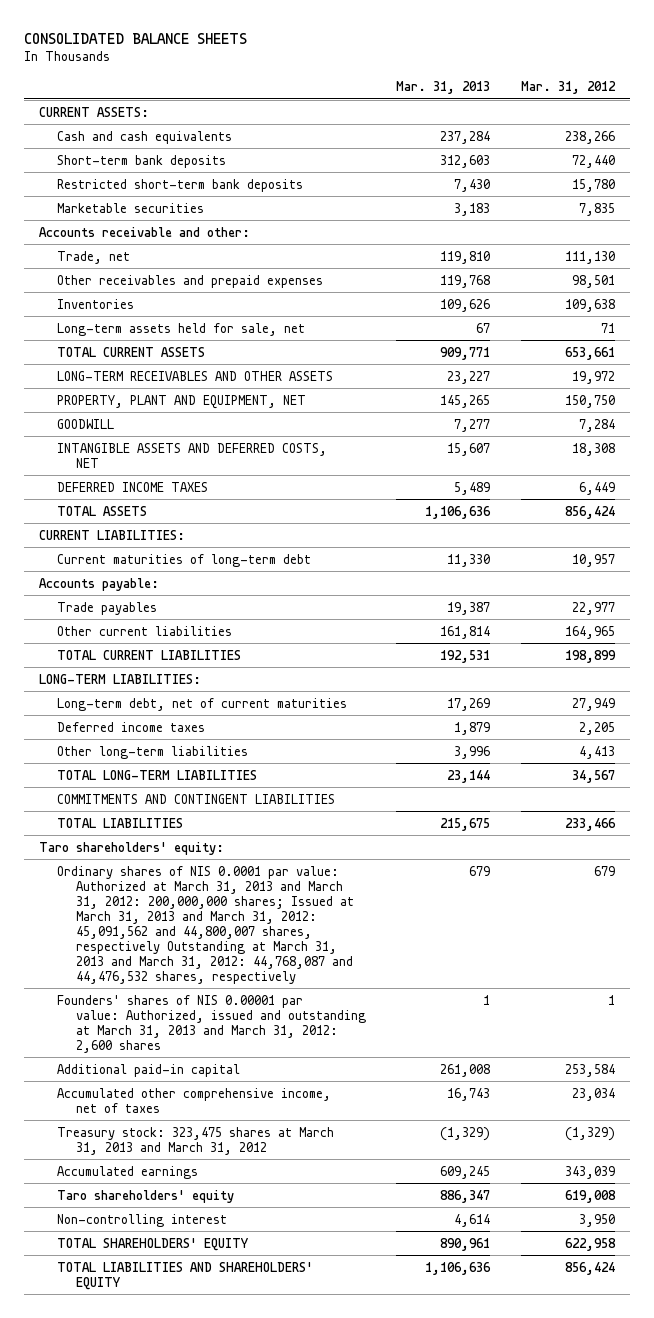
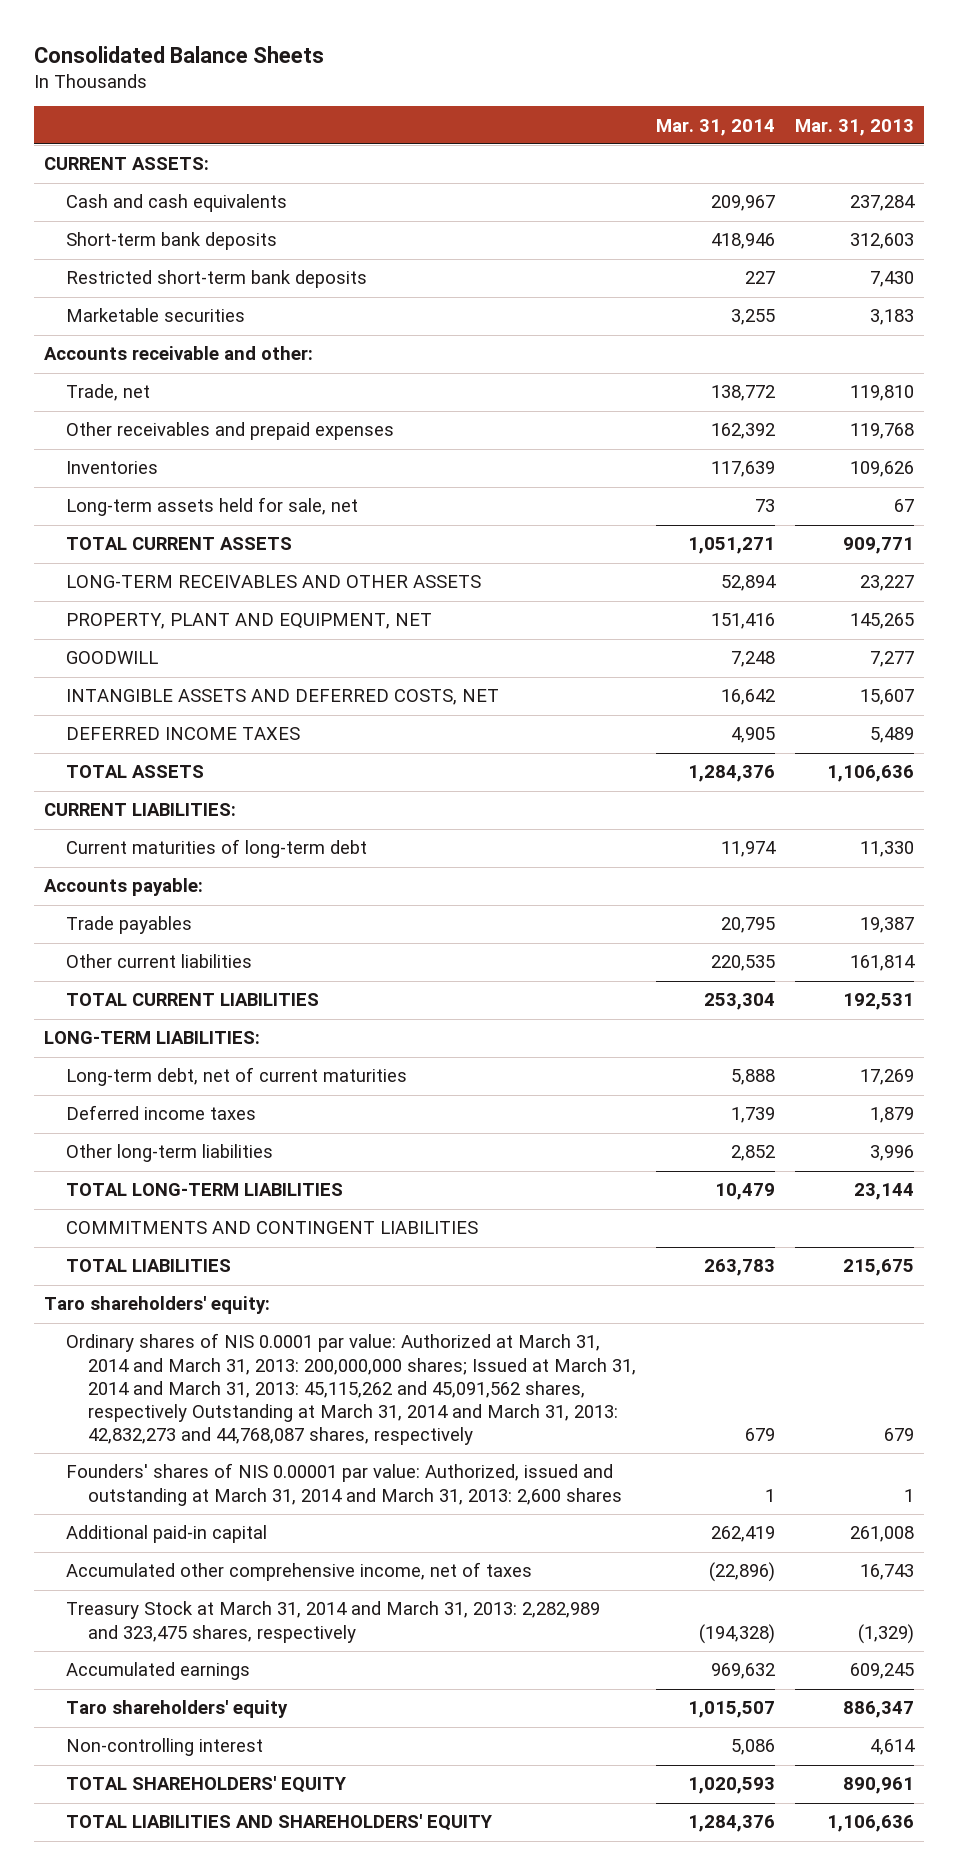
- CONSOLIDATED BALANCE SHEETS
+ Consolidated Balance Sheets
- | Mar. 31, 2013 | Mar. 31, 2012
+ | Mar. 31, 2014 | Mar. 31, 2013
- Ordinary shares of NIS 0.0001 par value: Authorized at March 31, 2013 and March 31, 2012: 200,000,000 shares; Issued at March 31, 2013 and March 31, 2012: 45,091,562 and 44,800,007 shares, respectively Outstanding at March 31, 2013 and March 31, 2012: 44,768,087 and 44,476,532 shares, respectively | 679 | 679
- Founders' shares of NIS 0.00001 par value: Authorized, issued and outstanding at March 31, 2013 and March 31, 2012: 2,600 shares | 1 | 1
+ Ordinary shares of NIS 0.0001 par value: Authorized at March 31, 2014 and March 31, 2013: 200,000,000 shares; Issued at March 31, 2014 and March 31, 2013: 45,115,262 and 45,091,562 shares, respectively Outstanding at March 31, 2014 and March 31, 2013: 42,832,273 and 44,768,087 shares, respectively | 679 | 679
+ Founders' shares of NIS 0.00001 par value: Authorized, issued and outstanding at March 31, 2014 and March 31, 2013: 2,600 shares | 1 | 1
- Treasury stock: 323,475 shares at March 31, 2013 and March 31, 2012 | (1,329) | (1,329)
+ Treasury Stock at March 31, 2014 and March 31, 2013: 2,282,989 and 323,475 shares, respectively | (194,328) | (1,329)

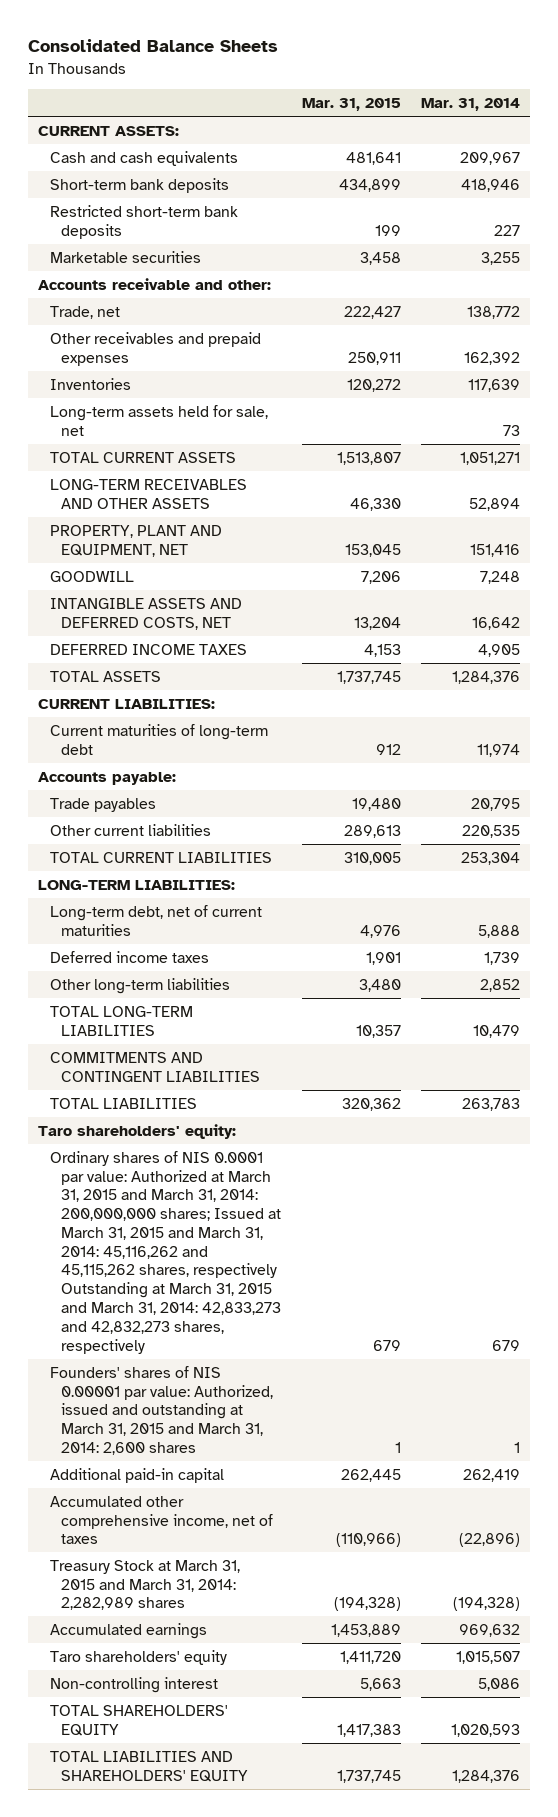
- | Mar. 31, 2014 | Mar. 31, 2013
+ | Mar. 31, 2015 | Mar. 31, 2014
- Ordinary shares of NIS 0.0001 par value: Authorized at March 31, 2014 and March 31, 2013: 200,000,000 shares; Issued at March 31, 2014 and March 31, 2013: 45,115,262 and 45,091,562 shares, respectively Outstanding at March 31, 2014 and March 31, 2013: 42,832,273 and 44,768,087 shares, respectively | 679 | 679
- Founders' shares of NIS 0.00001 par value: Authorized, issued and outstanding at March 31, 2014 and March 31, 2013: 2,600 shares | 1 | 1
+ Ordinary shares of NIS 0.0001 par value: Authorized at March 31, 2015 and March 31, 2014: 200,000,000 shares; Issued at March 31, 2015 and March 31, 2014: 45,116,262 and 45,115,262 shares, respectively Outstanding at March 31, 2015 and March 31, 2014: 42,833,273 and 42,832,273 shares, respectively | 679 | 679
+ Founders' shares of NIS 0.00001 par value: Authorized, issued and outstanding at March 31, 2015 and March 31, 2014: 2,600 shares | 1 | 1
- Treasury Stock at March 31, 2014 and March 31, 2013: 2,282,989 and 323,475 shares, respectively | (194,328) | (1,329)
+ Treasury Stock at March 31, 2015 and March 31, 2014: 2,282,989 shares | (194,328) | (194,328)

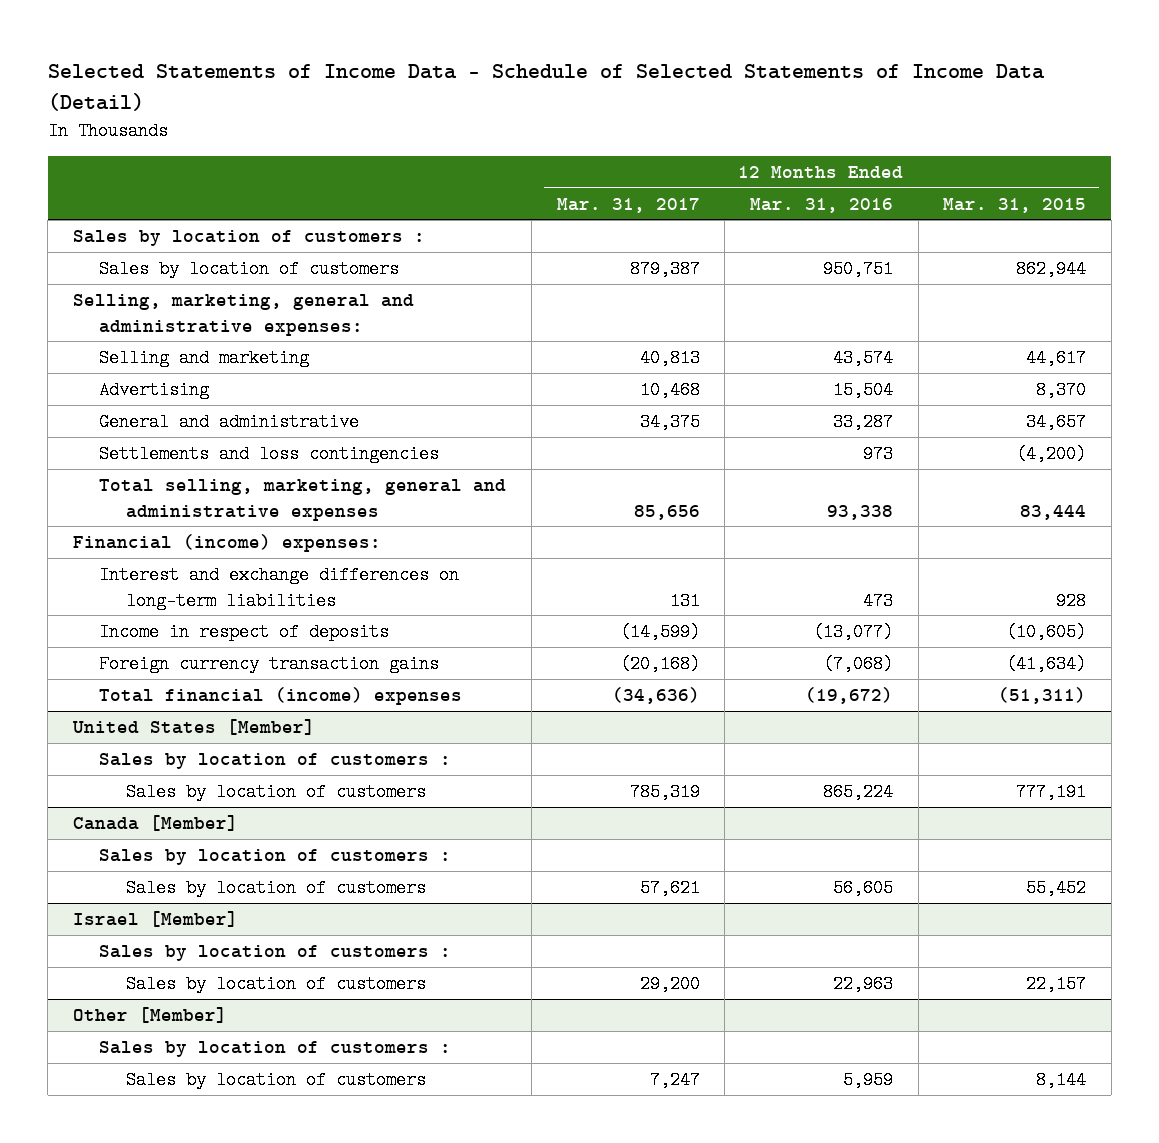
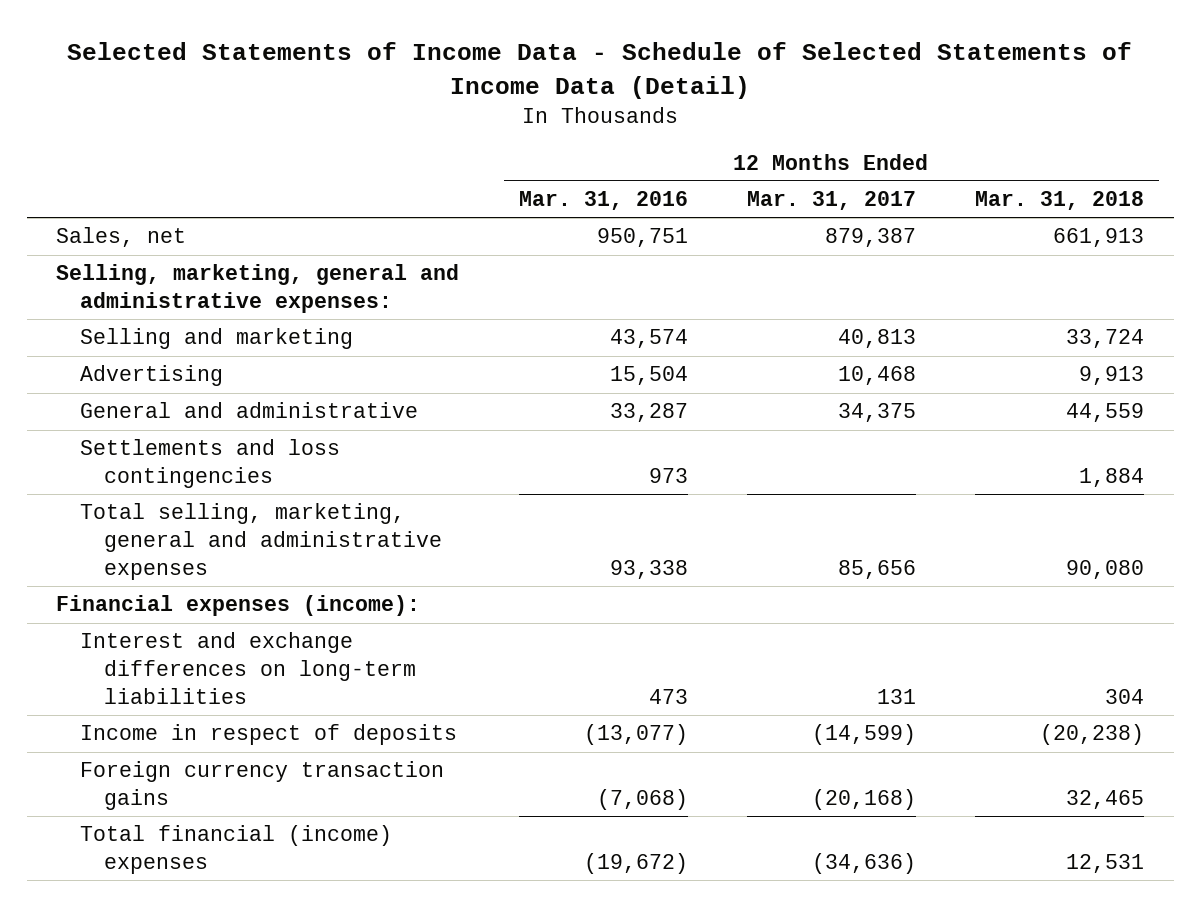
- | 12 Months Ended Mar. 31, 2017 | 12 Months Ended Mar. 31, 2016 | 12 Months Ended Mar. 31, 2015
+ | 12 Months Ended Mar. 31, 2016 | 12 Months Ended Mar. 31, 2017 | 12 Months Ended Mar. 31, 2018
- Sales by location of customers :
- Sales by location of customers | 879,387 | 950,751 | 862,944
+ Sales, net | 950,751 | 879,387 | 661,913
- Financial (income) expenses:
+ Financial expenses (income):
- United States [Member]
- Sales by location of customers :
- Sales by location of customers | 785,319 | 865,224 | 777,191
- Canada [Member]
- Sales by location of customers :
- Sales by location of customers | 57,621 | 56,605 | 55,452
- Israel [Member]
- Sales by location of customers :
- Sales by location of customers | 29,200 | 22,963 | 22,157
- Other [Member]
- Sales by location of customers :
- Sales by location of customers | 7,247 | 5,959 | 8,144

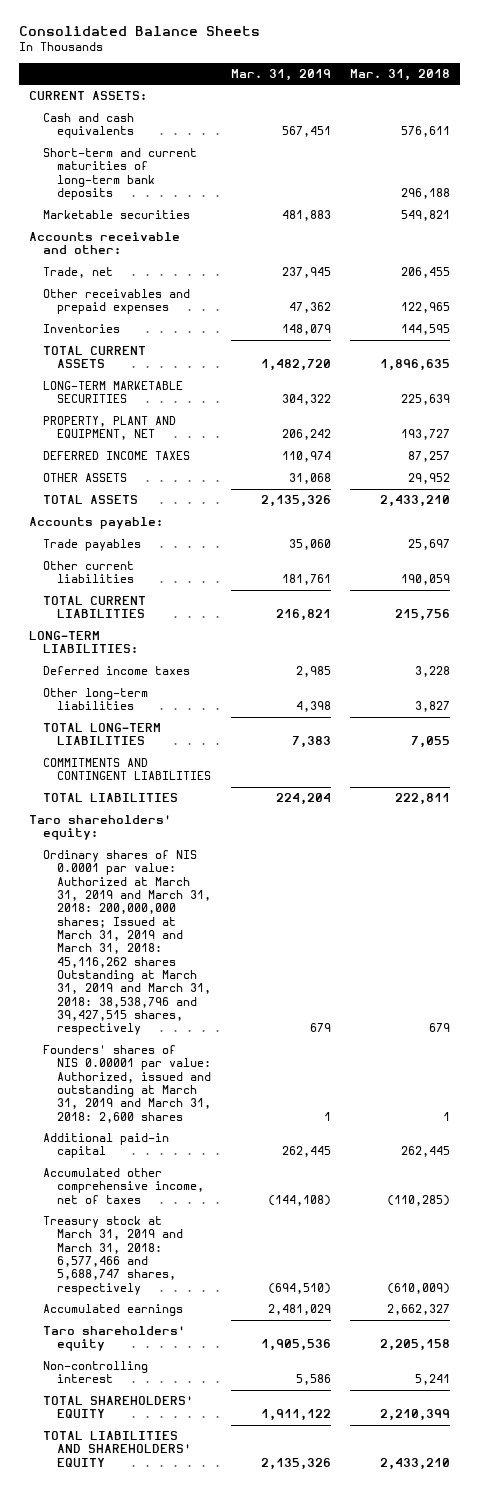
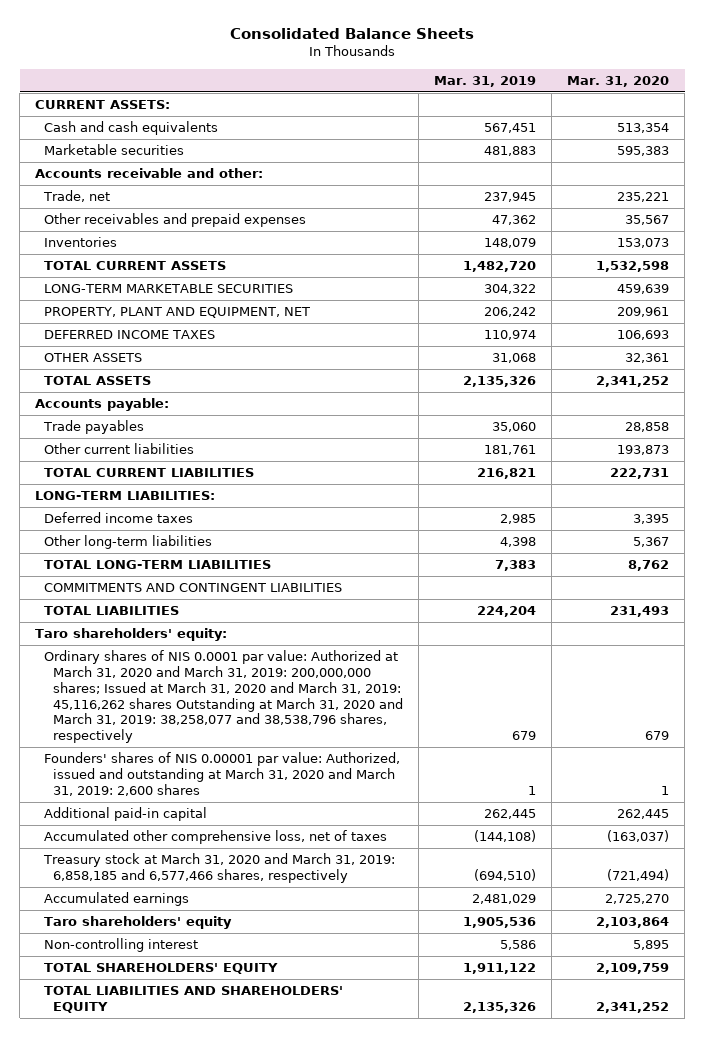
- | Mar. 31, 2019 | Mar. 31, 2018
+ | Mar. 31, 2019 | Mar. 31, 2020
- Short-term and current maturities of long-term bank deposits | | 296,188
- Ordinary shares of NIS 0.0001 par value: Authorized at March 31, 2019 and March 31, 2018: 200,000,000 shares; Issued at March 31, 2019 and March 31, 2018: 45,116,262 shares Outstanding at March 31, 2019 and March 31, 2018: 38,538,796 and 39,427,515 shares, respectively | 679 | 679
- Founders' shares of NIS 0.00001 par value: Authorized, issued and outstanding at March 31, 2019 and March 31, 2018: 2,600 shares | 1 | 1
+ Ordinary shares of NIS 0.0001 par value: Authorized at March 31, 2020 and March 31, 2019: 200,000,000 shares; Issued at March 31, 2020 and March 31, 2019: 45,116,262 shares Outstanding at March 31, 2020 and March 31, 2019: 38,258,077 and 38,538,796 shares, respectively | 679 | 679
+ Founders' shares of NIS 0.00001 par value: Authorized, issued and outstanding at March 31, 2020 and March 31, 2019: 2,600 shares | 1 | 1
- Accumulated other comprehensive income, net of taxes | (144,108) | (110,285)
- Treasury stock at March 31, 2019 and March 31, 2018: 6,577,466 and 5,688,747 shares, respectively | (694,510) | (610,009)
+ Accumulated other comprehensive loss, net of taxes | (144,108) | (163,037)
+ Treasury stock at March 31, 2020 and March 31, 2019: 6,858,185 and 6,577,466 shares, respectively | (694,510) | (721,494)

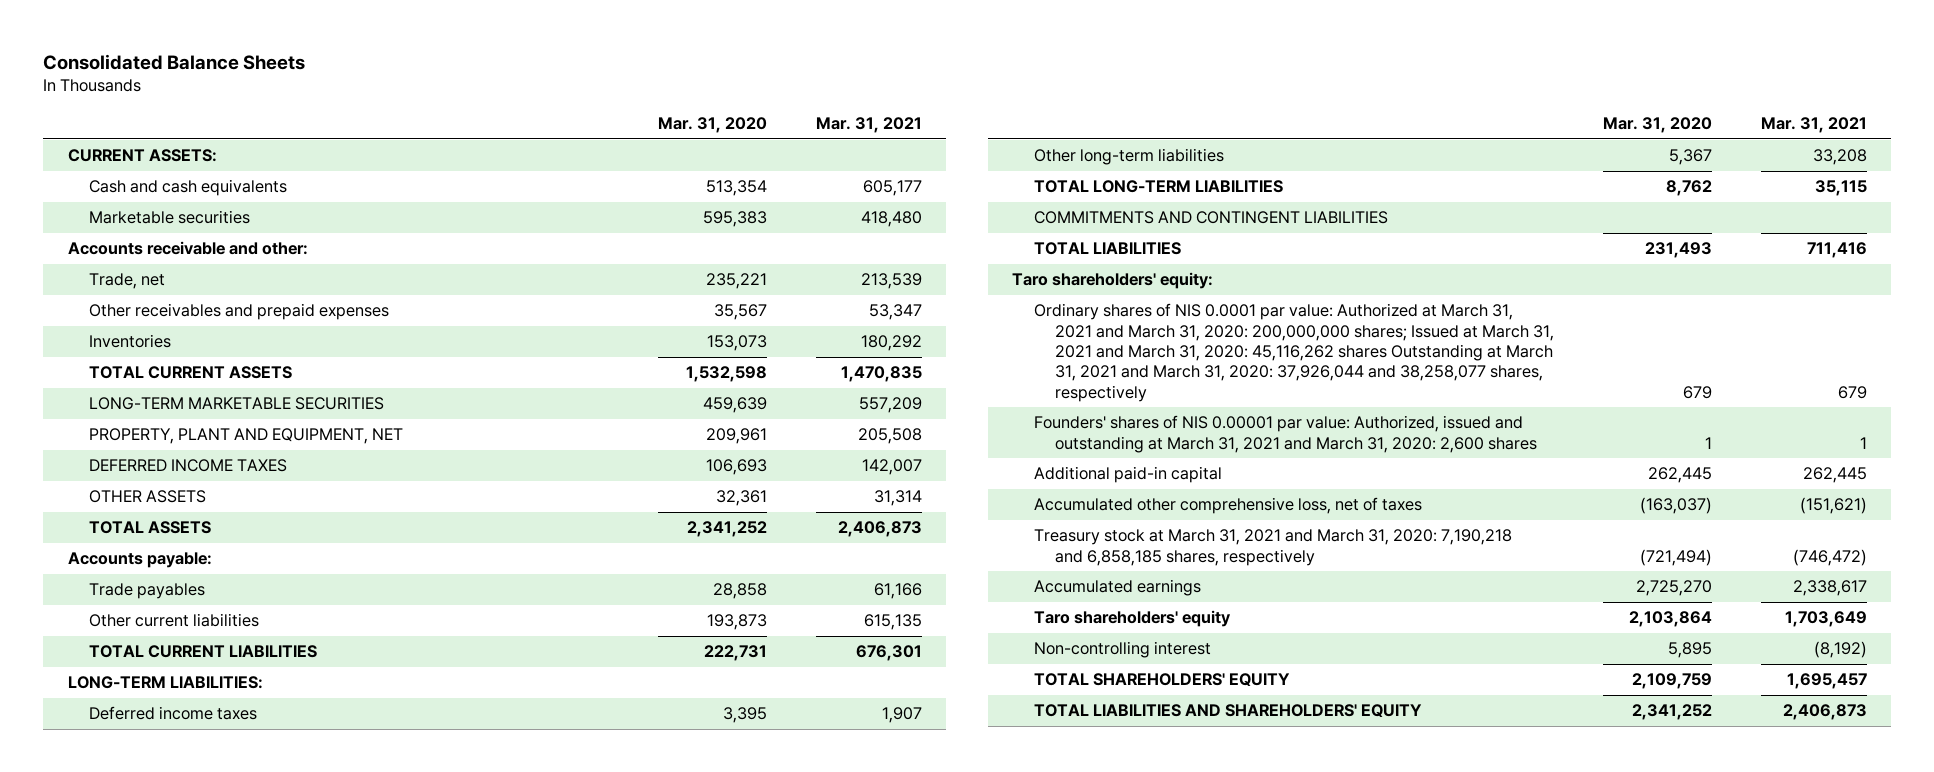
- | Mar. 31, 2019 | Mar. 31, 2020
+ | Mar. 31, 2020 | Mar. 31, 2021
- Ordinary shares of NIS 0.0001 par value: Authorized at March 31, 2020 and March 31, 2019: 200,000,000 shares; Issued at March 31, 2020 and March 31, 2019: 45,116,262 shares Outstanding at March 31, 2020 and March 31, 2019: 38,258,077 and 38,538,796 shares, respectively | 679 | 679
- Founders' shares of NIS 0.00001 par value: Authorized, issued and outstanding at March 31, 2020 and March 31, 2019: 2,600 shares | 1 | 1
+ Ordinary shares of NIS 0.0001 par value: Authorized at March 31, 2021 and March 31, 2020: 200,000,000 shares; Issued at March 31, 2021 and March 31, 2020: 45,116,262 shares Outstanding at March 31, 2021 and March 31, 2020: 37,926,044 and 38,258,077 shares, respectively | 679 | 679
+ Founders' shares of NIS 0.00001 par value: Authorized, issued and outstanding at March 31, 2021 and March 31, 2020: 2,600 shares | 1 | 1
- Treasury stock at March 31, 2020 and March 31, 2019: 6,858,185 and 6,577,466 shares, respectively | (694,510) | (721,494)
+ Treasury stock at March 31, 2021 and March 31, 2020: 7,190,218 and 6,858,185 shares, respectively | (721,494) | (746,472)

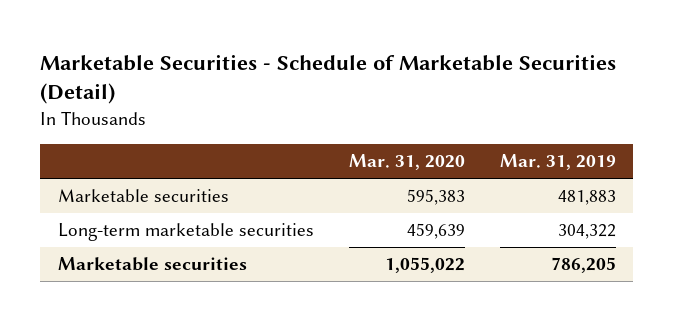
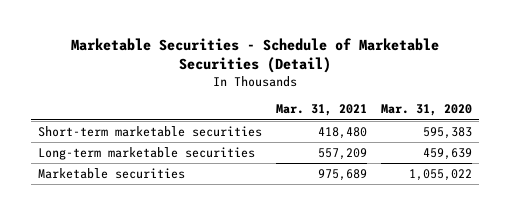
- | Mar. 31, 2020 | Mar. 31, 2019
+ | Mar. 31, 2021 | Mar. 31, 2020
- Marketable securities | 595,383 | 481,883
+ Short-term marketable securities | 418,480 | 595,383

